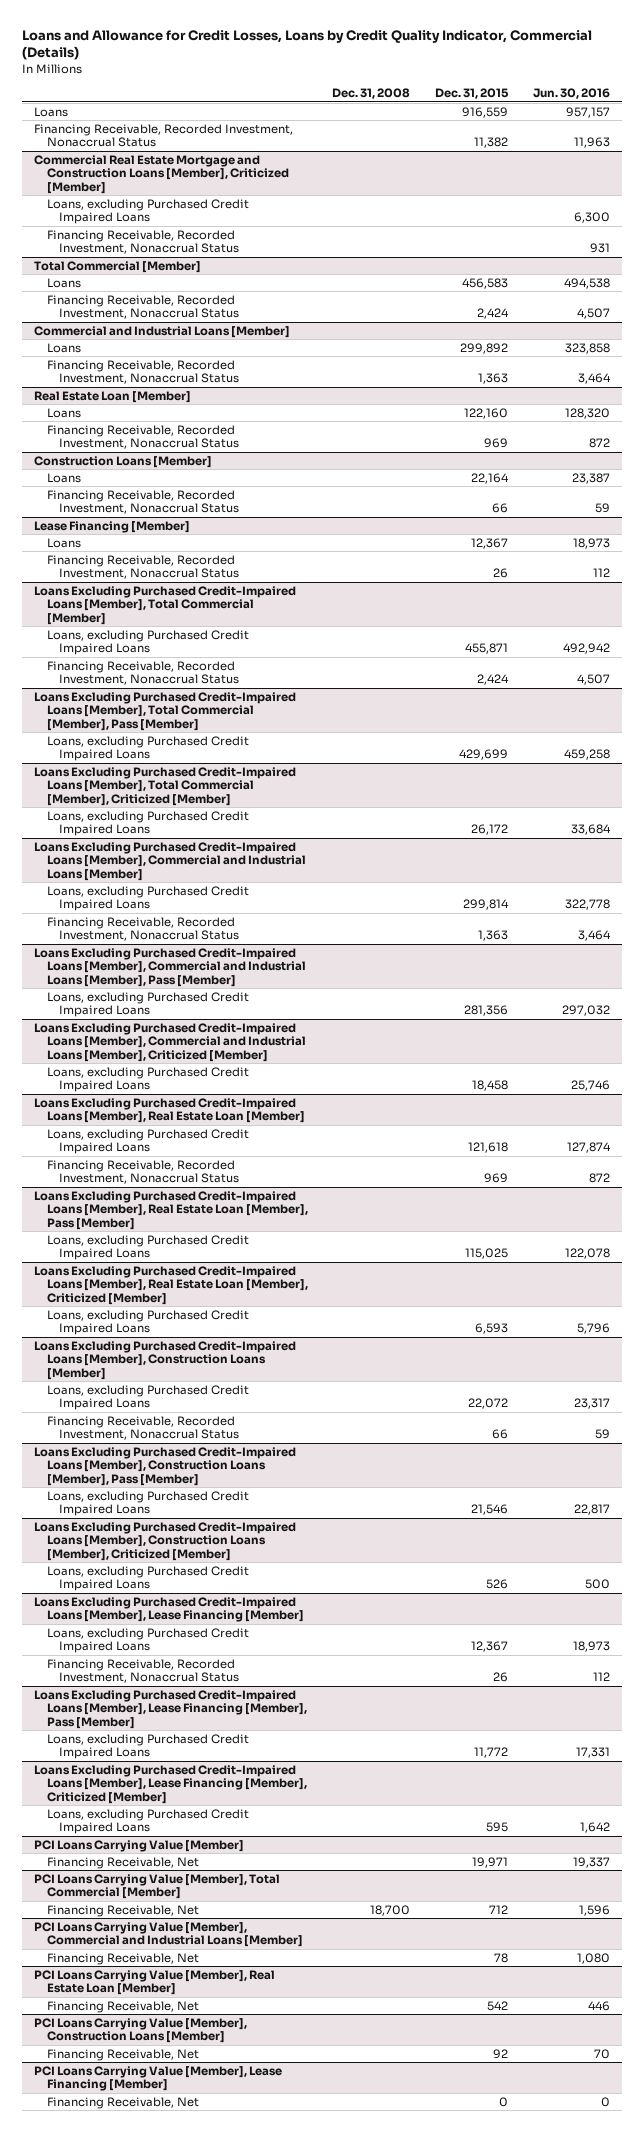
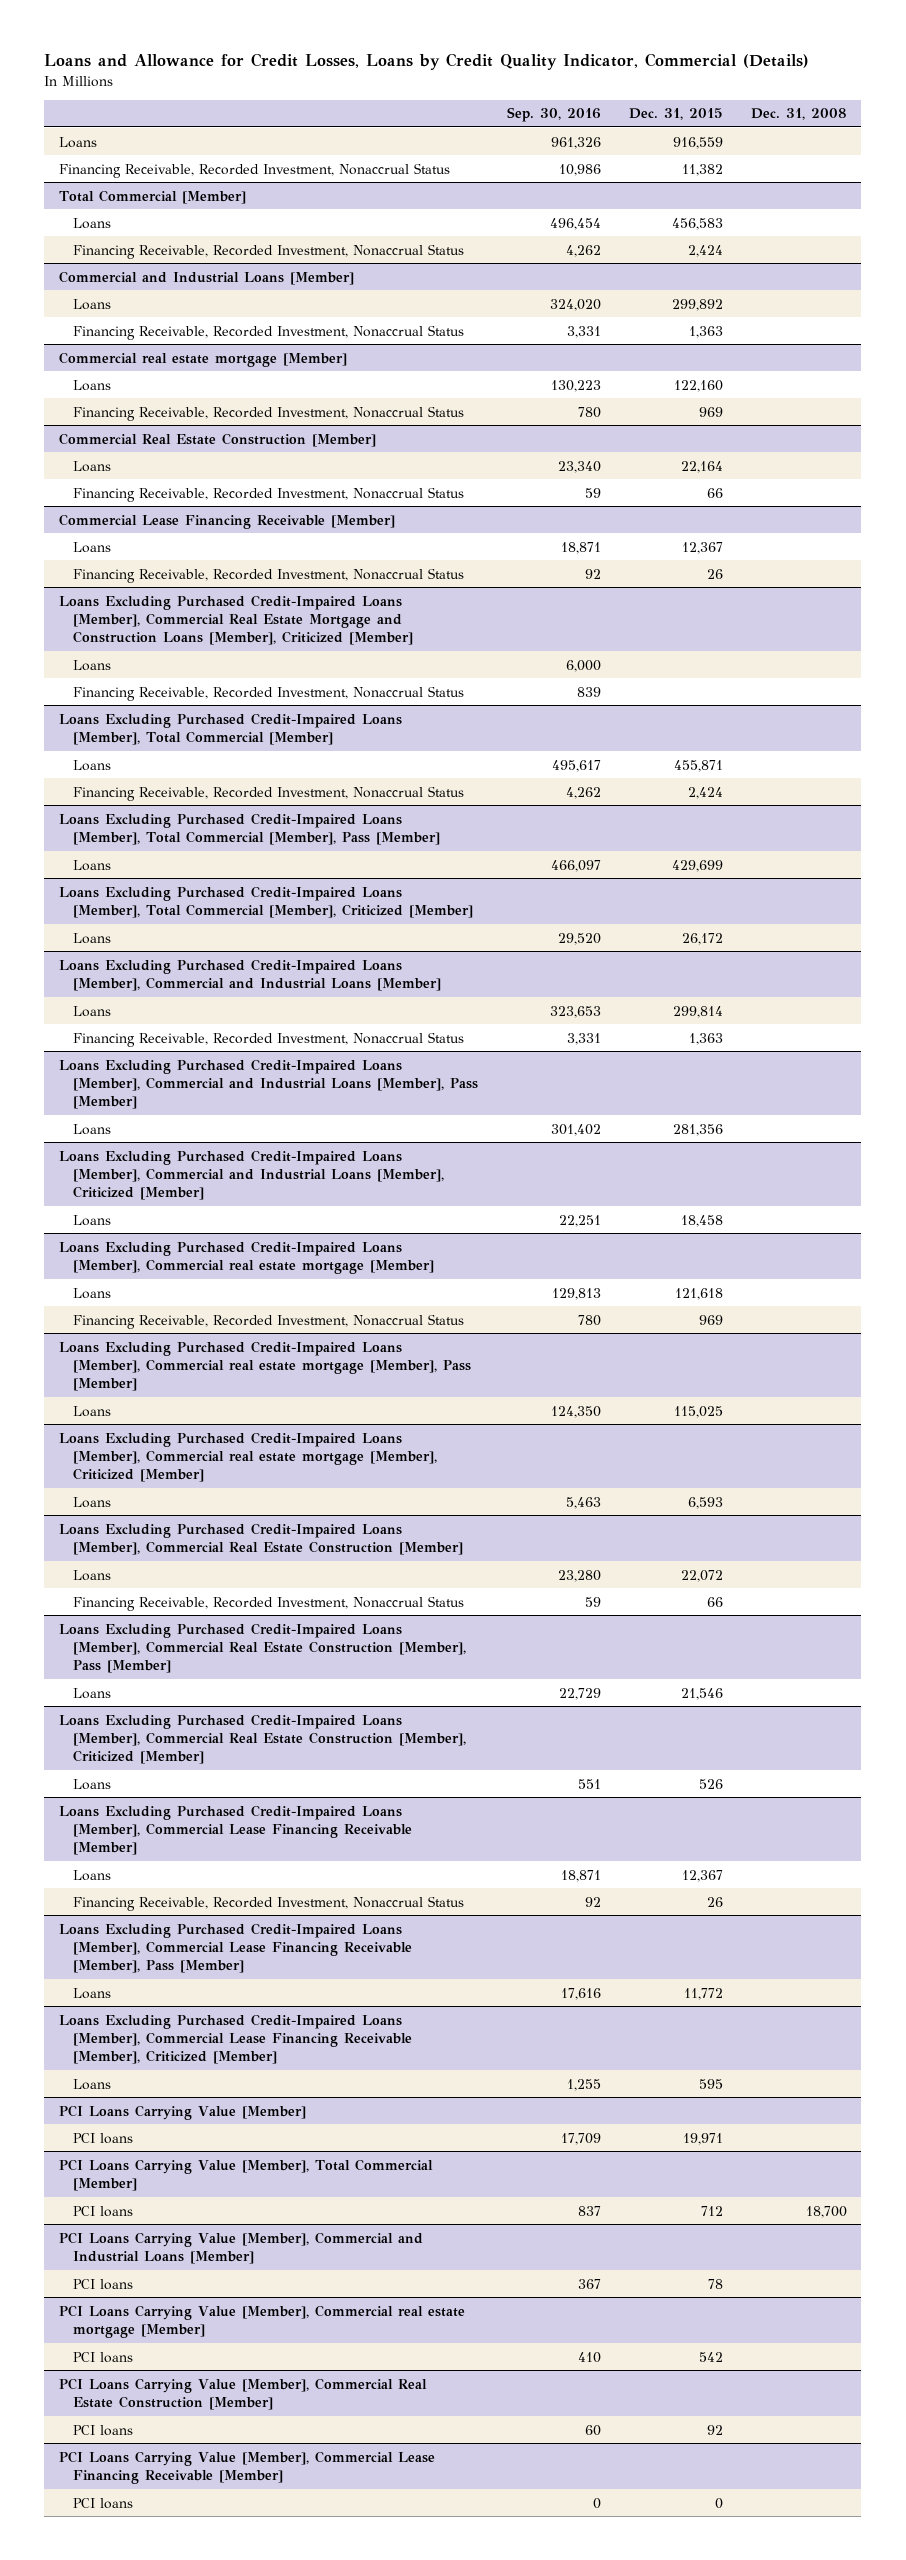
- | Dec. 31, 2008 | Dec. 31, 2015 | Jun. 30, 2016
+ | Sep. 30, 2016 | Dec. 31, 2015 | Dec. 31, 2008
- Commercial Real Estate Mortgage and Construction Loans [Member], Criticized [Member]
- Loans, excluding Purchased Credit Impaired Loans | | | 6,300
- Financing Receivable, Recorded Investment, Nonaccrual Status | | | 931
- Real Estate Loan [Member]
+ Commercial real estate mortgage [Member]
- Construction Loans [Member]
+ Commercial Real Estate Construction [Member]
- Lease Financing [Member]
+ Commercial Lease Financing Receivable [Member]
+ Loans Excluding Purchased Credit-Impaired Loans [Member], Commercial Real Estate Mortgage and Construction Loans [Member], Criticized [Member]
+ Loans | 6,000 | |
+ Financing Receivable, Recorded Investment, Nonaccrual Status | 839 | |
@ Loans Excluding Purchased Credit-Impaired Loans [Member], Total Commercial [Member]
- Loans, excluding Purchased Credit Impaired Loans | | 455,871 | 492,942
+ Loans | 495,617 | 455,871 |
@ Loans Excluding Purchased Credit-Impaired Loans [Member], Total Commercial [Member], Pass [Member]
- Loans, excluding Purchased Credit Impaired Loans | | 429,699 | 459,258
+ Loans | 466,097 | 429,699 |
@ Loans Excluding Purchased Credit-Impaired Loans [Member], Total Commercial [Member], Criticized [Member]
- Loans, excluding Purchased Credit Impaired Loans | | 26,172 | 33,684
+ Loans | 29,520 | 26,172 |
@ Loans Excluding Purchased Credit-Impaired Loans [Member], Commercial and Industrial Loans [Member]
- Loans, excluding Purchased Credit Impaired Loans | | 299,814 | 322,778
+ Loans | 323,653 | 299,814 |
@ Loans Excluding Purchased Credit-Impaired Loans [Member], Commercial and Industrial Loans [Member], Pass [Member]
- Loans, excluding Purchased Credit Impaired Loans | | 281,356 | 297,032
+ Loans | 301,402 | 281,356 |
@ Loans Excluding Purchased Credit-Impaired Loans [Member], Commercial and Industrial Loans [Member], Criticized [Member]
- Loans, excluding Purchased Credit Impaired Loans | | 18,458 | 25,746
- Loans Excluding Purchased Credit-Impaired Loans [Member], Real Estate Loan [Member]
- Loans, excluding Purchased Credit Impaired Loans | | 121,618 | 127,874
@ Loans Excluding Purchased Credit-Impaired Loans [Member], Commercial and Industrial Loans [Member], Criticized [Member]
+ Loans | 22,251 | 18,458 |
+ Loans Excluding Purchased Credit-Impaired Loans [Member], Commercial real estate mortgage [Member]
+ Loans | 129,813 | 121,618 |
- Loans Excluding Purchased Credit-Impaired Loans [Member], Real Estate Loan [Member], Pass [Member]
- Loans, excluding Purchased Credit Impaired Loans | | 115,025 | 122,078
- Loans Excluding Purchased Credit-Impaired Loans [Member], Real Estate Loan [Member], Criticized [Member]
- Loans, excluding Purchased Credit Impaired Loans | | 6,593 | 5,796
- Loans Excluding Purchased Credit-Impaired Loans [Member], Construction Loans [Member]
- Loans, excluding Purchased Credit Impaired Loans | | 22,072 | 23,317
+ Loans Excluding Purchased Credit-Impaired Loans [Member], Commercial real estate mortgage [Member], Pass [Member]
+ Loans | 124,350 | 115,025 |
+ Loans Excluding Purchased Credit-Impaired Loans [Member], Commercial real estate mortgage [Member], Criticized [Member]
+ Loans | 5,463 | 6,593 |
+ Loans Excluding Purchased Credit-Impaired Loans [Member], Commercial Real Estate Construction [Member]
+ Loans | 23,280 | 22,072 |
- Loans Excluding Purchased Credit-Impaired Loans [Member], Construction Loans [Member], Pass [Member]
- Loans, excluding Purchased Credit Impaired Loans | | 21,546 | 22,817
- Loans Excluding Purchased Credit-Impaired Loans [Member], Construction Loans [Member], Criticized [Member]
- Loans, excluding Purchased Credit Impaired Loans | | 526 | 500
- Loans Excluding Purchased Credit-Impaired Loans [Member], Lease Financing [Member]
- Loans, excluding Purchased Credit Impaired Loans | | 12,367 | 18,973
+ Loans Excluding Purchased Credit-Impaired Loans [Member], Commercial Real Estate Construction [Member], Pass [Member]
+ Loans | 22,729 | 21,546 |
+ Loans Excluding Purchased Credit-Impaired Loans [Member], Commercial Real Estate Construction [Member], Criticized [Member]
+ Loans | 551 | 526 |
+ Loans Excluding Purchased Credit-Impaired Loans [Member], Commercial Lease Financing Receivable [Member]
+ Loans | 18,871 | 12,367 |
- Loans Excluding Purchased Credit-Impaired Loans [Member], Lease Financing [Member], Pass [Member]
- Loans, excluding Purchased Credit Impaired Loans | | 11,772 | 17,331
- Loans Excluding Purchased Credit-Impaired Loans [Member], Lease Financing [Member], Criticized [Member]
- Loans, excluding Purchased Credit Impaired Loans | | 595 | 1,642
+ Loans Excluding Purchased Credit-Impaired Loans [Member], Commercial Lease Financing Receivable [Member], Pass [Member]
+ Loans | 17,616 | 11,772 |
+ Loans Excluding Purchased Credit-Impaired Loans [Member], Commercial Lease Financing Receivable [Member], Criticized [Member]
+ Loans | 1,255 | 595 |
@ PCI Loans Carrying Value [Member]
- Financing Receivable, Net | | 19,971 | 19,337
+ PCI loans | 17,709 | 19,971 |
@ PCI Loans Carrying Value [Member], Total Commercial [Member]
- Financing Receivable, Net | 18,700 | 712 | 1,596
+ PCI loans | 837 | 712 | 18,700
@ PCI Loans Carrying Value [Member], Commercial and Industrial Loans [Member]
- Financing Receivable, Net | | 78 | 1,080
- PCI Loans Carrying Value [Member], Real Estate Loan [Member]
- Financing Receivable, Net | | 542 | 446
- PCI Loans Carrying Value [Member], Construction Loans [Member]
- Financing Receivable, Net | | 92 | 70
- PCI Loans Carrying Value [Member], Lease Financing [Member]
- Financing Receivable, Net | | 0 | 0
@ PCI Loans Carrying Value [Member], Commercial and Industrial Loans [Member]
+ PCI loans | 367 | 78 |
+ PCI Loans Carrying Value [Member], Commercial real estate mortgage [Member]
+ PCI loans | 410 | 542 |
+ PCI Loans Carrying Value [Member], Commercial Real Estate Construction [Member]
+ PCI loans | 60 | 92 |
+ PCI Loans Carrying Value [Member], Commercial Lease Financing Receivable [Member]
+ PCI loans | 0 | 0 |

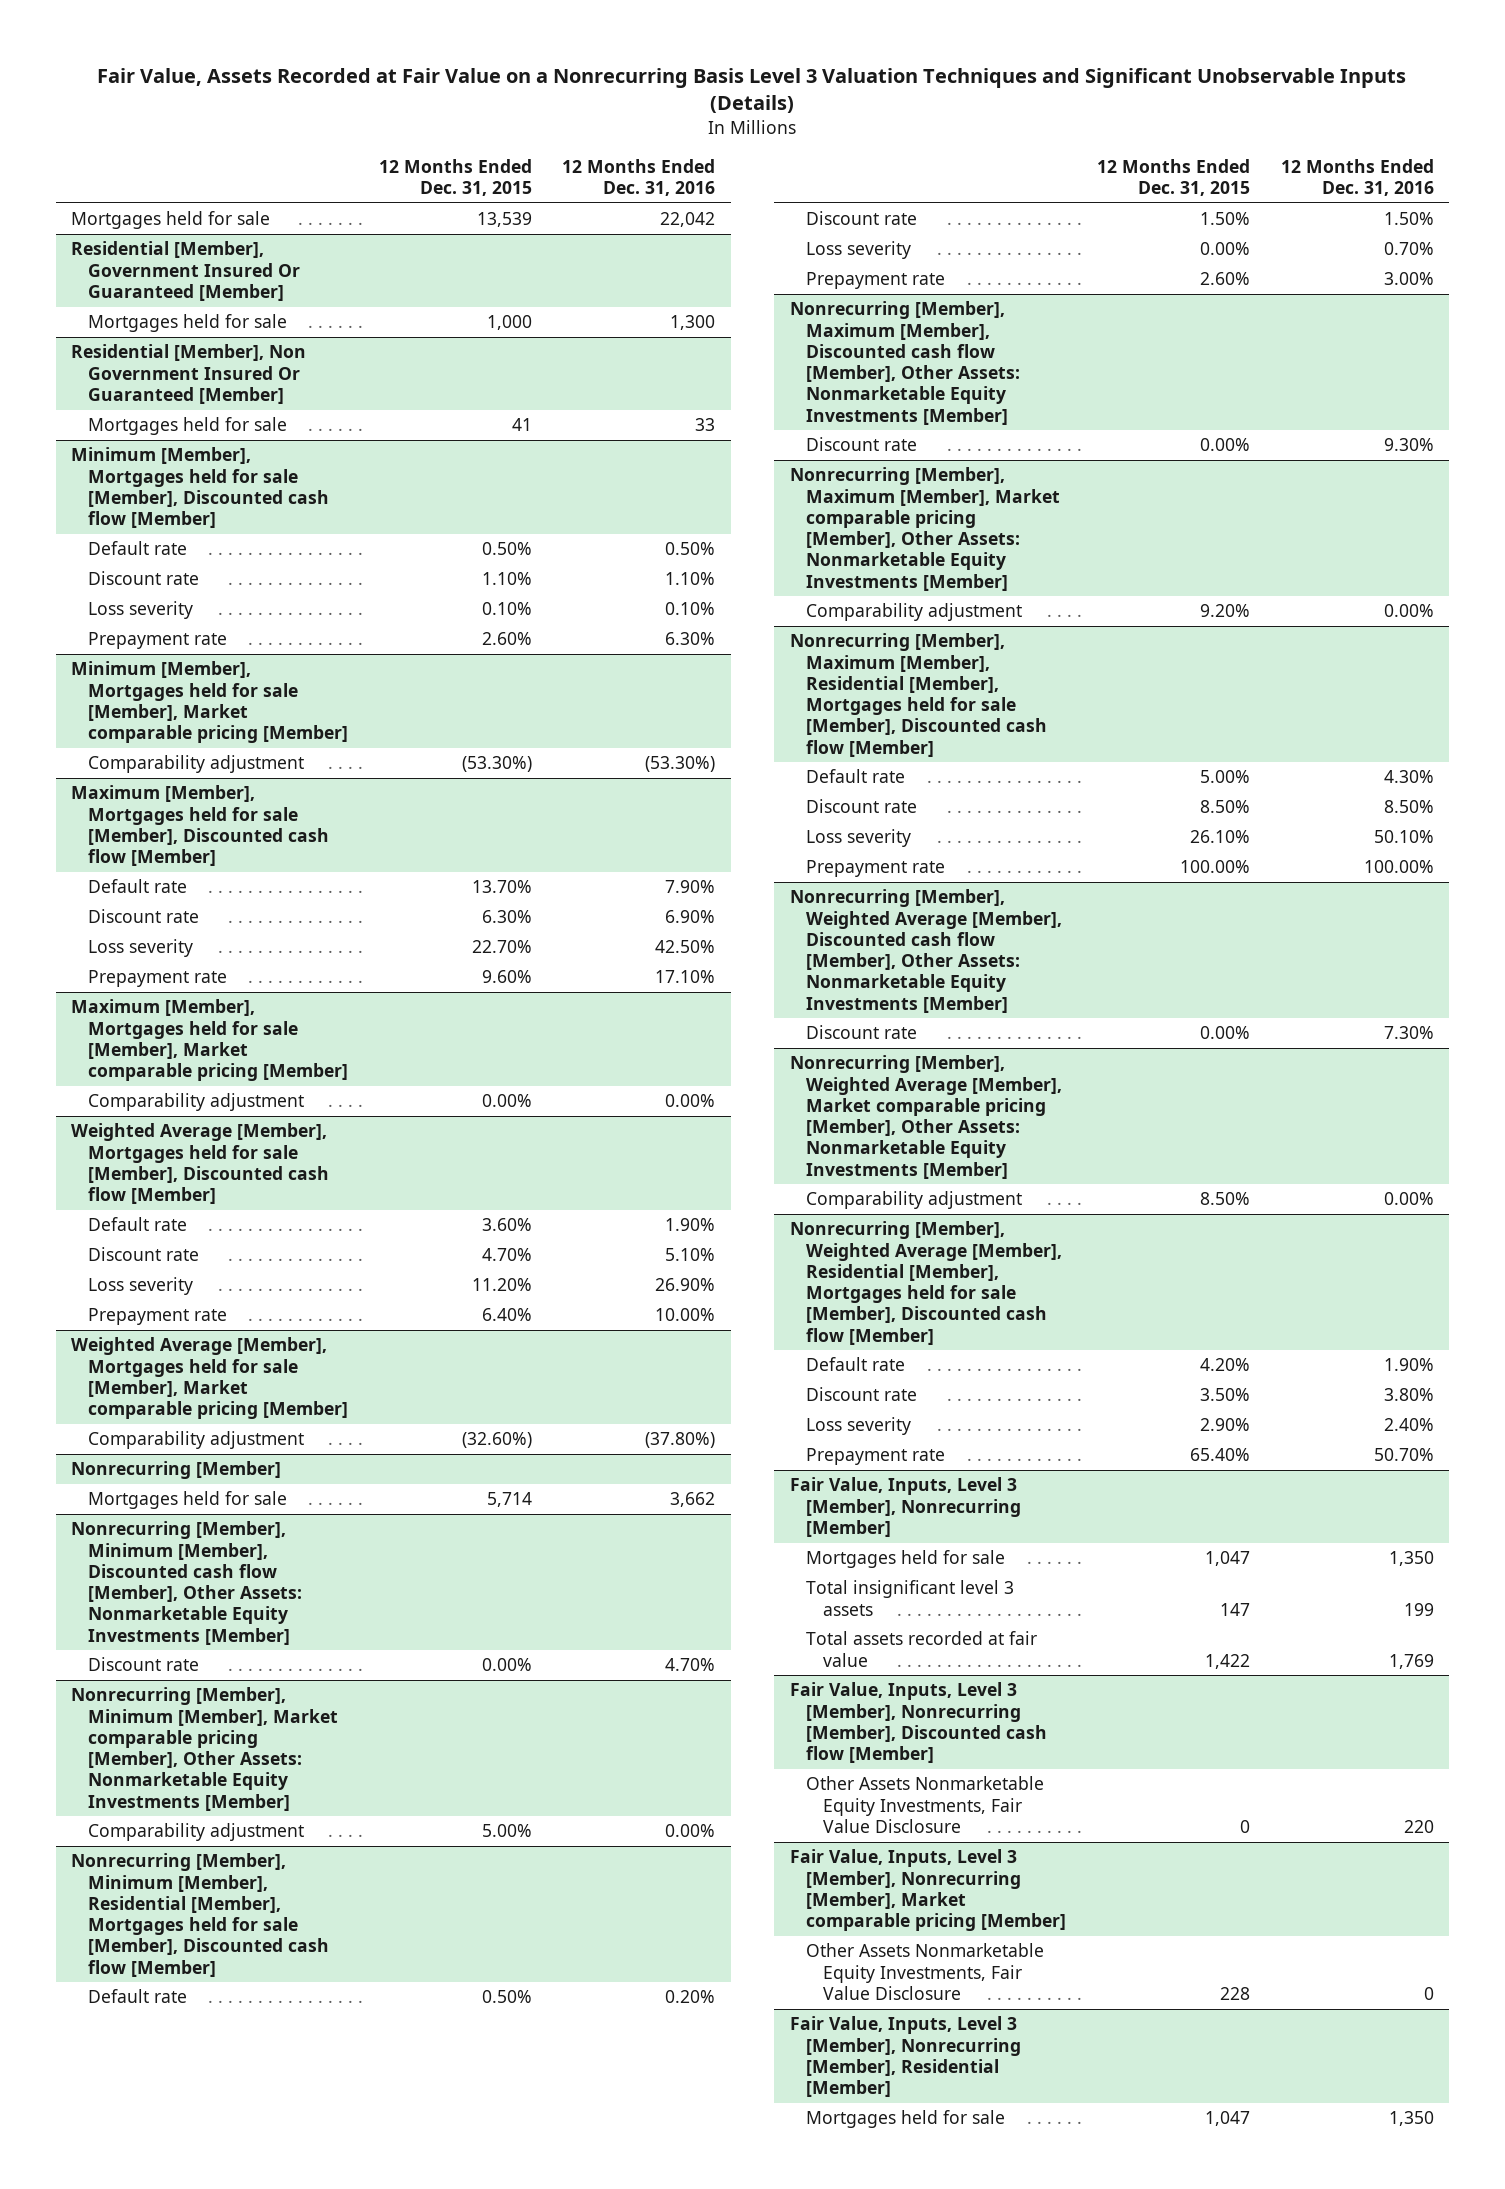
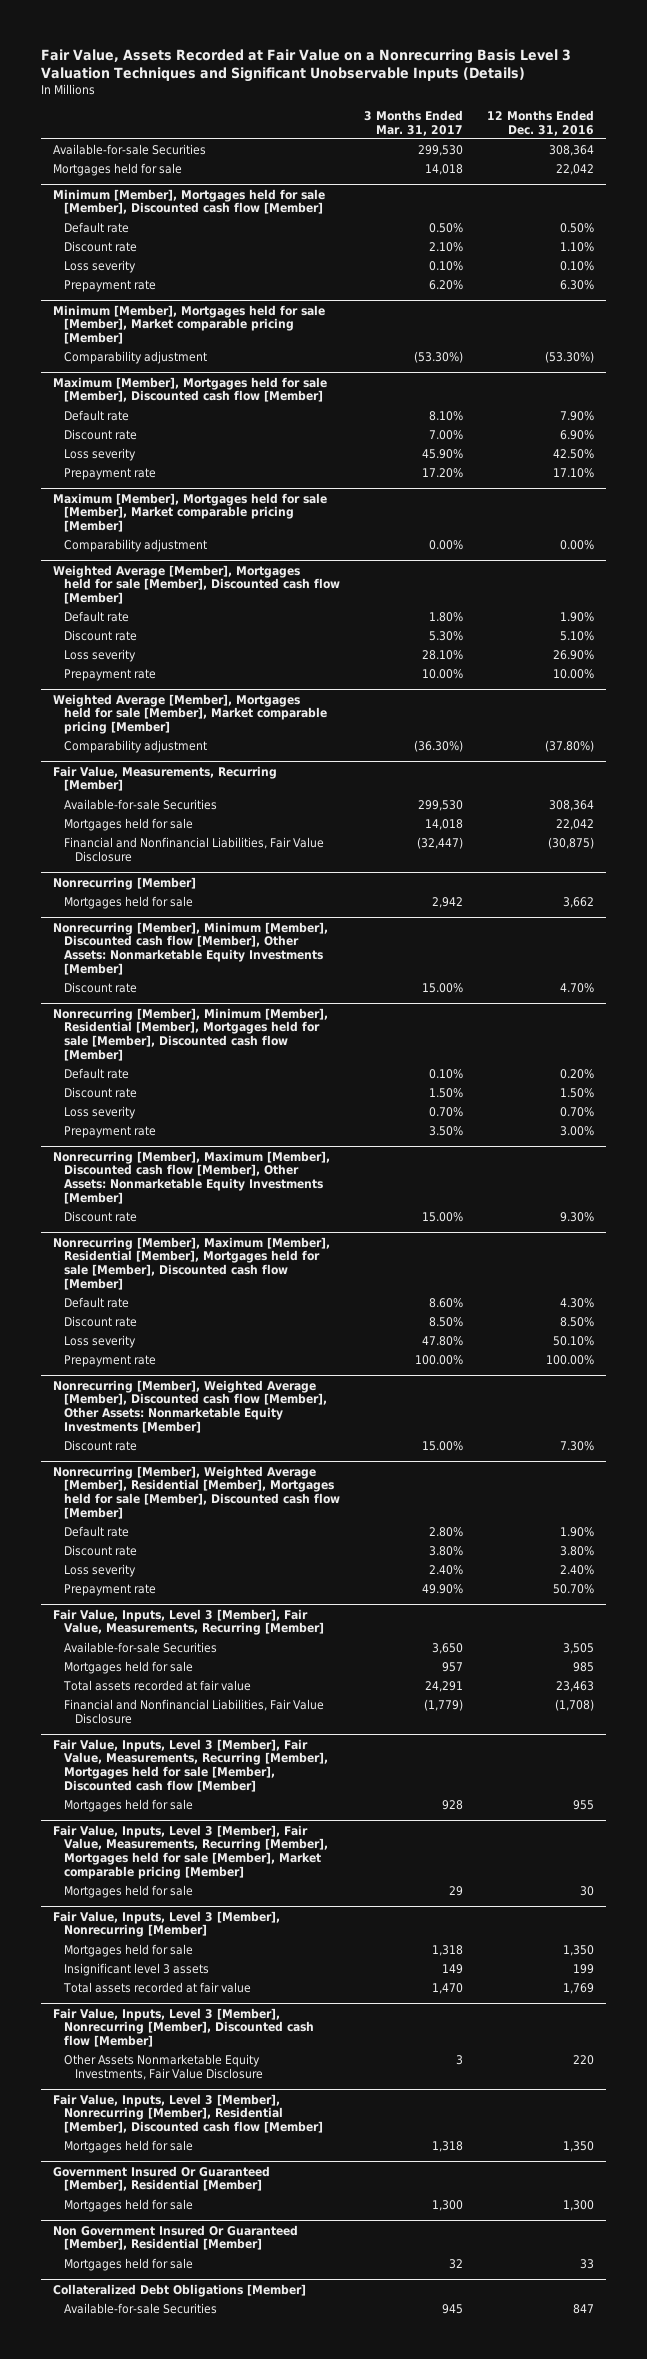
- | 12 Months Ended Dec. 31, 2015 | 12 Months Ended Dec. 31, 2016
+ | 3 Months Ended Mar. 31, 2017 | 12 Months Ended Dec. 31, 2016
+ Available-for-sale Securities | 299,530 | 308,364
- Residential [Member], Government Insured Or Guaranteed [Member]
- Mortgages held for sale | 1,000 | 1,300
- Residential [Member], Non Government Insured Or Guaranteed [Member]
- Mortgages held for sale | 41 | 33
+ Fair Value, Measurements, Recurring [Member]
+ Available-for-sale Securities | 299,530 | 308,364
+ Mortgages held for sale | 14,018 | 22,042
+ Financial and Nonfinancial Liabilities, Fair Value Disclosure | (32,447) | (30,875)
- Nonrecurring [Member], Minimum [Member], Market comparable pricing [Member], Other Assets: Nonmarketable Equity Investments [Member]
- Comparability adjustment | 5.00% | 0.00%
- Nonrecurring [Member], Maximum [Member], Market comparable pricing [Member], Other Assets: Nonmarketable Equity Investments [Member]
- Comparability adjustment | 9.20% | 0.00%
- Nonrecurring [Member], Weighted Average [Member], Market comparable pricing [Member], Other Assets: Nonmarketable Equity Investments [Member]
- Comparability adjustment | 8.50% | 0.00%
+ Fair Value, Inputs, Level 3 [Member], Fair Value, Measurements, Recurring [Member]
+ Available-for-sale Securities | 3,650 | 3,505
+ Mortgages held for sale | 957 | 985
+ Total assets recorded at fair value | 24,291 | 23,463
+ Financial and Nonfinancial Liabilities, Fair Value Disclosure | (1,779) | (1,708)
+ Fair Value, Inputs, Level 3 [Member], Fair Value, Measurements, Recurring [Member], Mortgages held for sale [Member], Discounted cash flow [Member]
+ Mortgages held for sale | 928 | 955
+ Fair Value, Inputs, Level 3 [Member], Fair Value, Measurements, Recurring [Member], Mortgages held for sale [Member], Market comparable pricing [Member]
+ Mortgages held for sale | 29 | 30
@ Fair Value, Inputs, Level 3 [Member], Nonrecurring [Member]
- Total insignificant level 3 assets | 147 | 199
+ Insignificant level 3 assets | 149 | 199
- Fair Value, Inputs, Level 3 [Member], Nonrecurring [Member], Market comparable pricing [Member]
- Other Assets Nonmarketable Equity Investments, Fair Value Disclosure | 228 | 0
- Fair Value, Inputs, Level 3 [Member], Nonrecurring [Member], Residential [Member]
+ Fair Value, Inputs, Level 3 [Member], Nonrecurring [Member], Residential [Member], Discounted cash flow [Member]
+ Government Insured Or Guaranteed [Member], Residential [Member]
+ Mortgages held for sale | 1,300 | 1,300
+ Non Government Insured Or Guaranteed [Member], Residential [Member]
+ Mortgages held for sale | 32 | 33
+ Collateralized Debt Obligations [Member]
+ Available-for-sale Securities | 945 | 847

